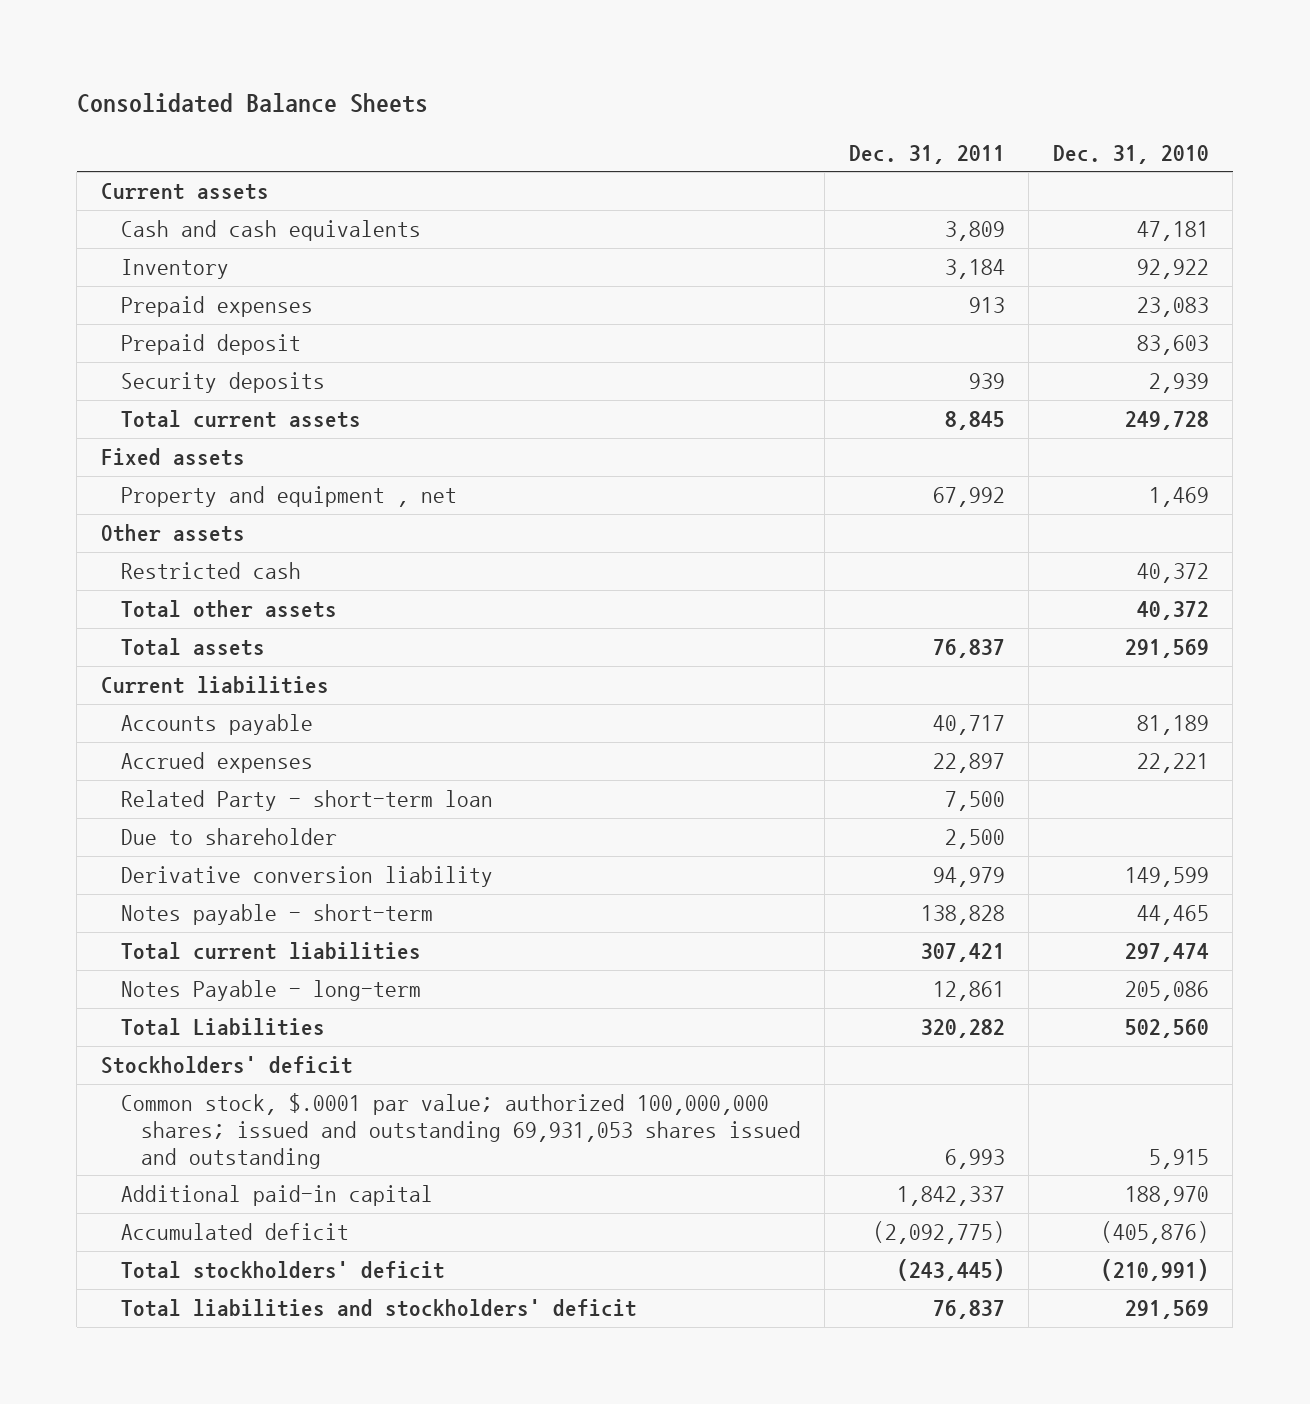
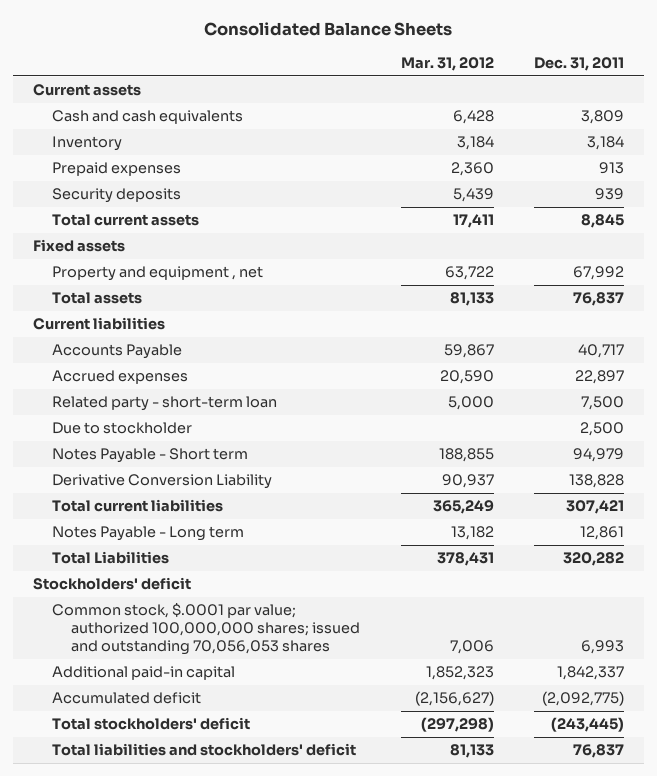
- | Dec. 31, 2011 | Dec. 31, 2010
+ | Mar. 31, 2012 | Dec. 31, 2011
- Prepaid deposit | | 83,603
- Other assets
- Restricted cash | | 40,372
- Total other assets | | 40,372
- Accounts payable | 40,717 | 81,189
+ Accounts Payable | 59,867 | 40,717
- Related Party - short-term loan | 7,500 |
- Due to shareholder | 2,500 |
- Derivative conversion liability | 94,979 | 149,599
- Notes payable - short-term | 138,828 | 44,465
+ Related party - short-term loan | 5,000 | 7,500
+ Due to stockholder | | 2,500
+ Notes Payable - Short term | 188,855 | 94,979
+ Derivative Conversion Liability | 90,937 | 138,828
- Notes Payable - long-term | 12,861 | 205,086
+ Notes Payable - Long term | 13,182 | 12,861
- Common stock, $.0001 par value; authorized 100,000,000 shares; issued and outstanding 69,931,053 shares issued and outstanding | 6,993 | 5,915
+ Common stock, $.0001 par value; authorized 100,000,000 shares; issued and outstanding 70,056,053 shares | 7,006 | 6,993

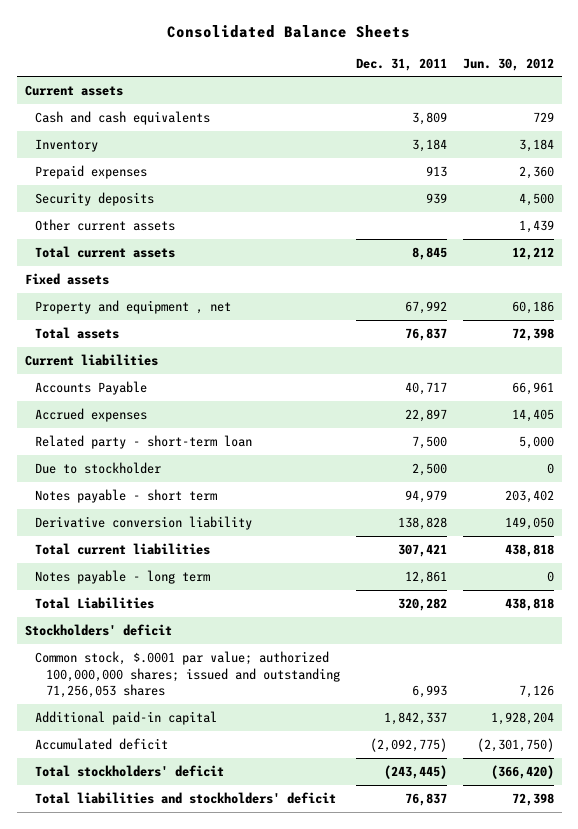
- | Mar. 31, 2012 | Dec. 31, 2011
+ | Dec. 31, 2011 | Jun. 30, 2012
+ Other current assets | | 1,439
- Notes Payable - Short term | 188,855 | 94,979
- Derivative Conversion Liability | 90,937 | 138,828
+ Notes payable - short term | 94,979 | 203,402
+ Derivative conversion liability | 138,828 | 149,050
- Notes Payable - Long term | 13,182 | 12,861
+ Notes payable - long term | 12,861 | 0
- Common stock, $.0001 par value; authorized 100,000,000 shares; issued and outstanding 70,056,053 shares | 7,006 | 6,993
+ Common stock, $.0001 par value; authorized 100,000,000 shares; issued and outstanding 71,256,053 shares | 6,993 | 7,126

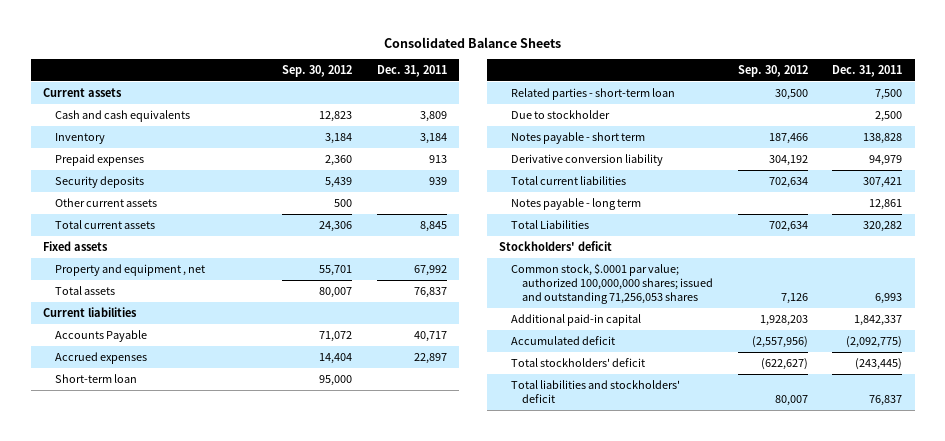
- | Dec. 31, 2011 | Jun. 30, 2012
+ | Sep. 30, 2012 | Dec. 31, 2011
- Related party - short-term loan | 7,500 | 5,000
+ Short-term loan | 95,000 |
+ Related parties - short-term loan | 30,500 | 7,500
- Notes payable - short term | 94,979 | 203,402
- Derivative conversion liability | 138,828 | 149,050
+ Notes payable - short term | 187,466 | 138,828
+ Derivative conversion liability | 304,192 | 94,979

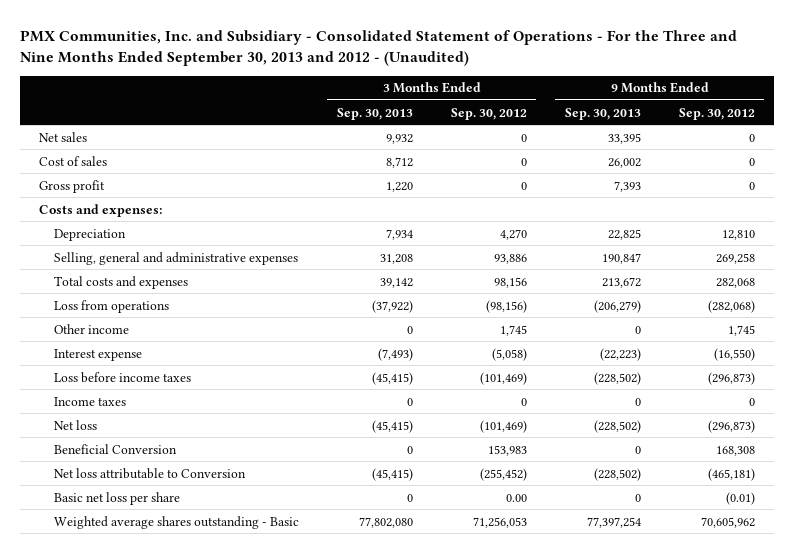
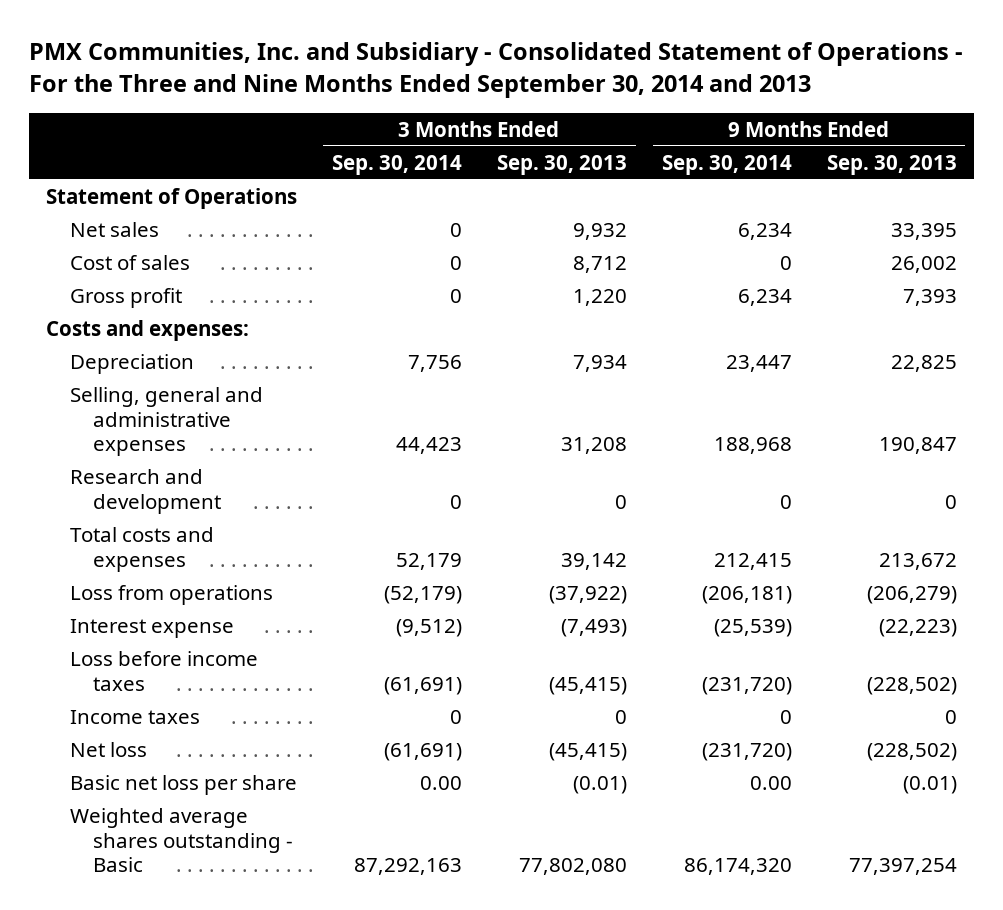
- PMX Communities, Inc. and Subsidiary - Consolidated Statement of Operations - For the Three and Nine Months Ended September 30, 2013 and 2012 - (Unaudited)
+ PMX Communities, Inc. and Subsidiary - Consolidated Statement of Operations - For the Three and Nine Months Ended September 30, 2014 and 2013
- | 3 Months Ended Sep. 30, 2013 | 3 Months Ended Sep. 30, 2012 | 9 Months Ended Sep. 30, 2013 | 9 Months Ended Sep. 30, 2012
+ | 3 Months Ended Sep. 30, 2014 | 3 Months Ended Sep. 30, 2013 | 9 Months Ended Sep. 30, 2014 | 9 Months Ended Sep. 30, 2013
+ Statement of Operations
+ Research and development | 0 | 0 | 0 | 0
- Other income | 0 | 1,745 | 0 | 1,745
- Beneficial Conversion | 0 | 153,983 | 0 | 168,308
- Net loss attributable to Conversion | (45,415) | (255,452) | (228,502) | (465,181)
- Basic net loss per share | 0 | 0.00 | 0 | (0.01)
+ Basic net loss per share | 0.00 | (0.01) | 0.00 | (0.01)

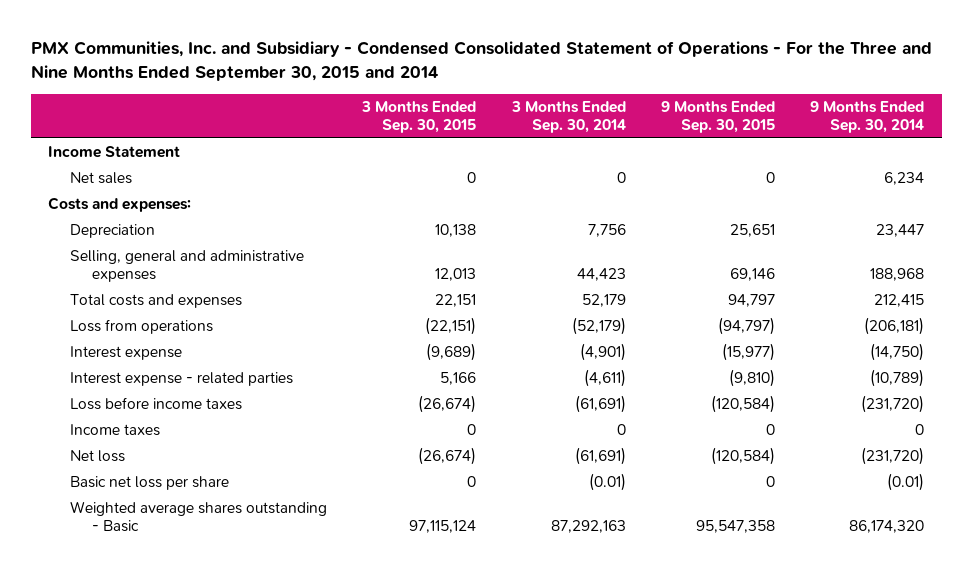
- PMX Communities, Inc. and Subsidiary - Consolidated Statement of Operations - For the Three and Nine Months Ended September 30, 2014 and 2013
+ PMX Communities, Inc. and Subsidiary - Condensed Consolidated Statement of Operations - For the Three and Nine Months Ended September 30, 2015 and 2014
- | 3 Months Ended Sep. 30, 2014 | 3 Months Ended Sep. 30, 2013 | 9 Months Ended Sep. 30, 2014 | 9 Months Ended Sep. 30, 2013
+ | 3 Months Ended Sep. 30, 2015 | 3 Months Ended Sep. 30, 2014 | 9 Months Ended Sep. 30, 2015 | 9 Months Ended Sep. 30, 2014
- Statement of Operations
+ Income Statement
- Cost of sales | 0 | 8,712 | 0 | 26,002
- Gross profit | 0 | 1,220 | 6,234 | 7,393
- Research and development | 0 | 0 | 0 | 0
- Interest expense | (9,512) | (7,493) | (25,539) | (22,223)
+ Interest expense | (9,689) | (4,901) | (15,977) | (14,750)
+ Interest expense - related parties | 5,166 | (4,611) | (9,810) | (10,789)
- Basic net loss per share | 0.00 | (0.01) | 0.00 | (0.01)
+ Basic net loss per share | 0 | (0.01) | 0 | (0.01)

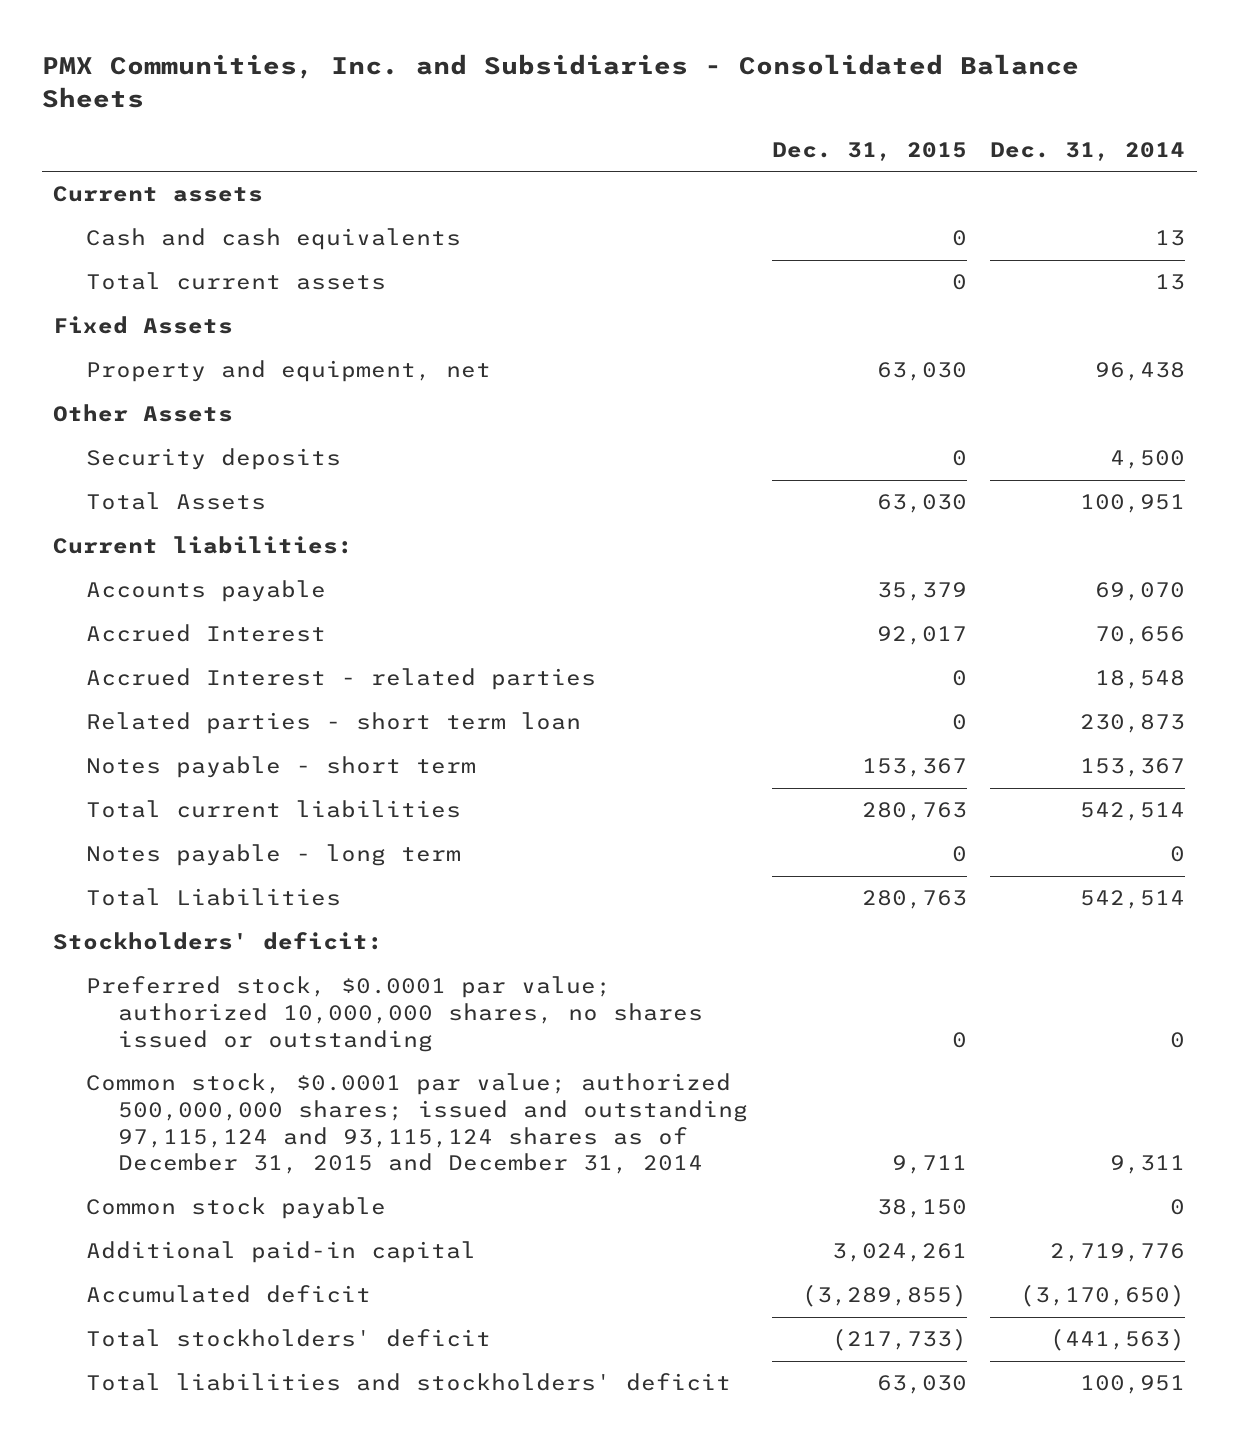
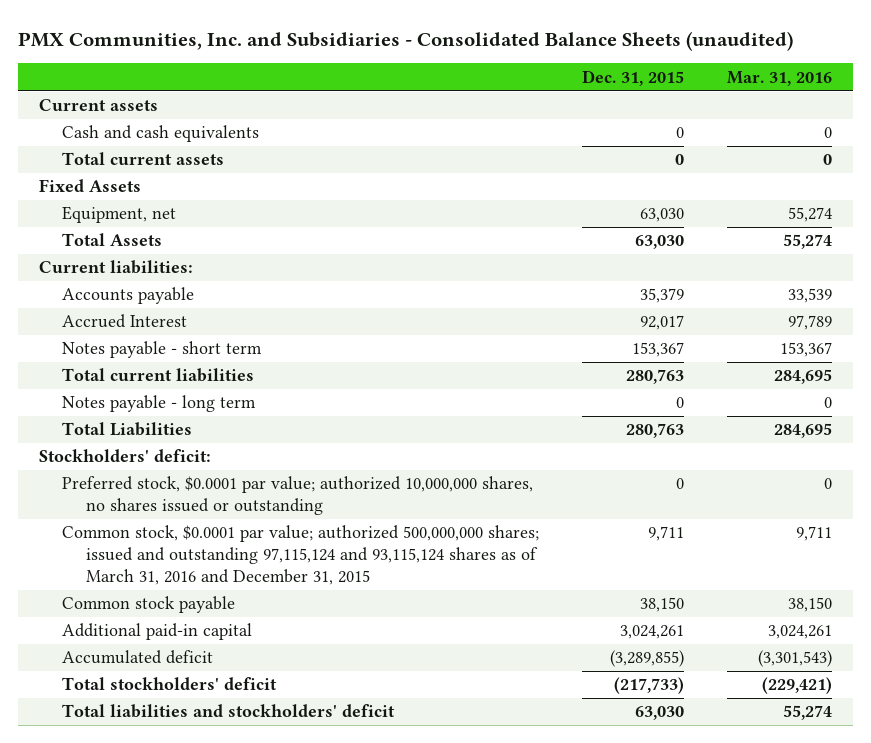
- PMX Communities, Inc. and Subsidiaries - Consolidated Balance Sheets
+ PMX Communities, Inc. and Subsidiaries - Consolidated Balance Sheets (unaudited)
- | Dec. 31, 2015 | Dec. 31, 2014
+ | Dec. 31, 2015 | Mar. 31, 2016
- Property and equipment, net | 63,030 | 96,438
- Other Assets
- Security deposits | 0 | 4,500
+ Equipment, net | 63,030 | 55,274
- Accrued Interest - related parties | 0 | 18,548
- Related parties - short term loan | 0 | 230,873
- Common stock, $0.0001 par value; authorized 500,000,000 shares; issued and outstanding 97,115,124 and 93,115,124 shares as of December 31, 2015 and December 31, 2014 | 9,711 | 9,311
+ Common stock, $0.0001 par value; authorized 500,000,000 shares; issued and outstanding 97,115,124 and 93,115,124 shares as of March 31, 2016 and December 31, 2015 | 9,711 | 9,711

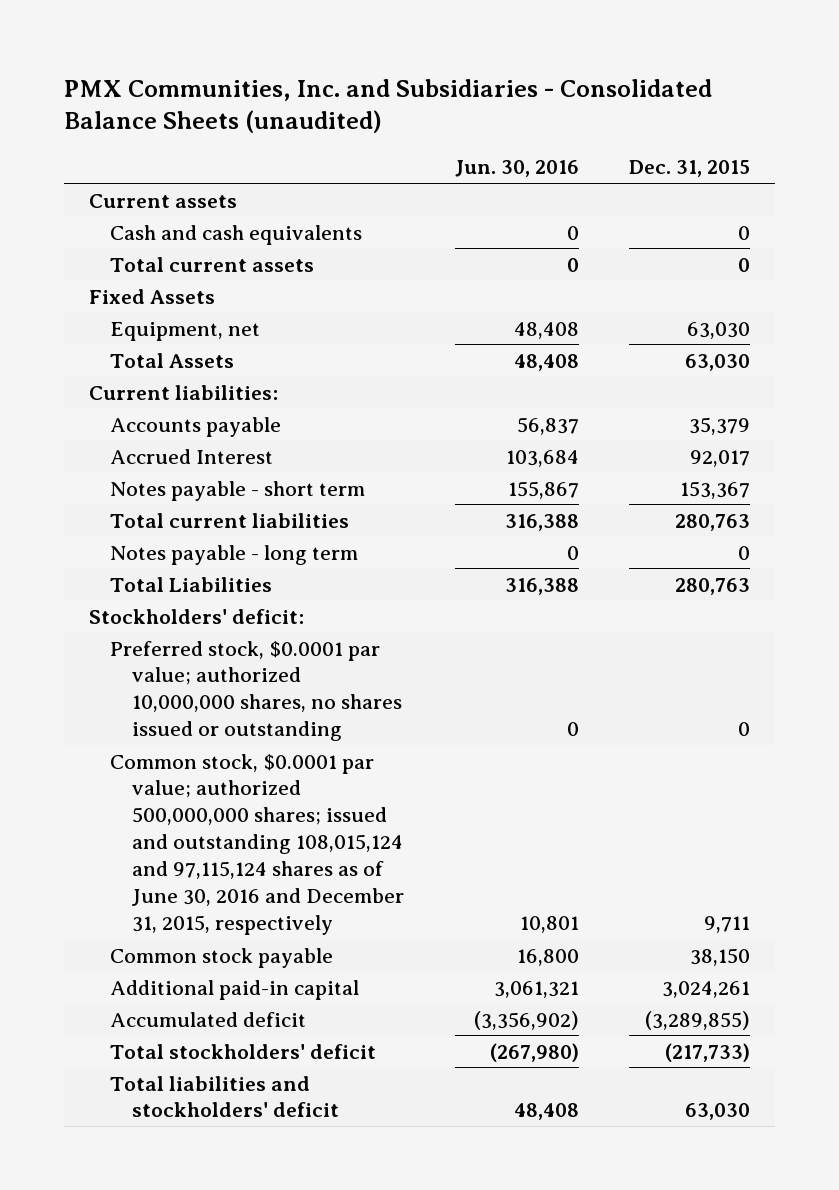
- | Dec. 31, 2015 | Mar. 31, 2016
+ | Jun. 30, 2016 | Dec. 31, 2015
- Common stock, $0.0001 par value; authorized 500,000,000 shares; issued and outstanding 97,115,124 and 93,115,124 shares as of March 31, 2016 and December 31, 2015 | 9,711 | 9,711
+ Common stock, $0.0001 par value; authorized 500,000,000 shares; issued and outstanding 108,015,124 and 97,115,124 shares as of June 30, 2016 and December 31, 2015, respectively | 10,801 | 9,711

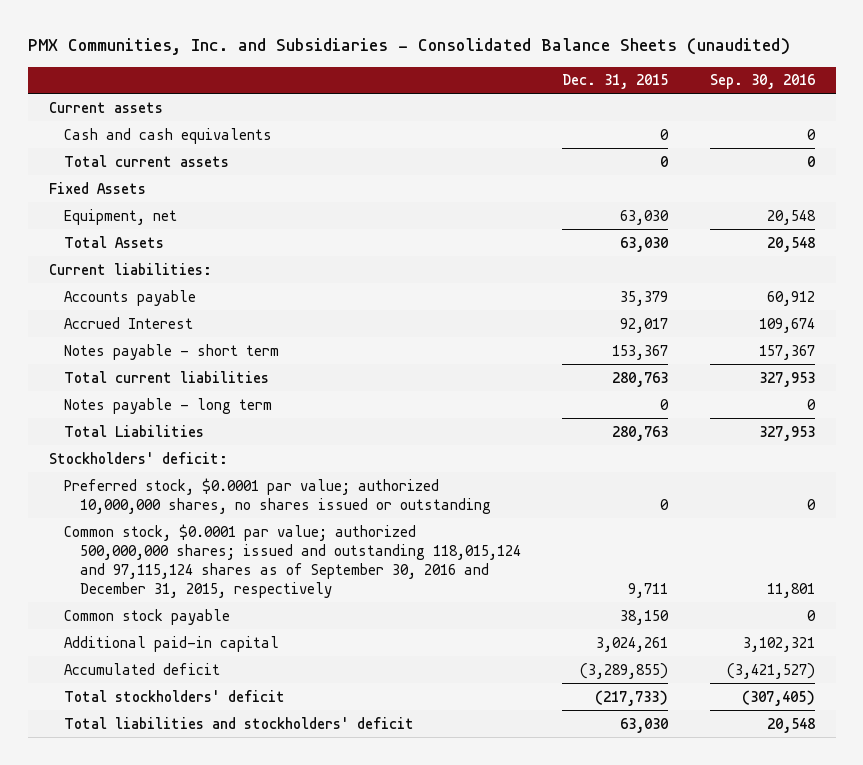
- | Jun. 30, 2016 | Dec. 31, 2015
+ | Dec. 31, 2015 | Sep. 30, 2016
- Common stock, $0.0001 par value; authorized 500,000,000 shares; issued and outstanding 108,015,124 and 97,115,124 shares as of June 30, 2016 and December 31, 2015, respectively | 10,801 | 9,711
+ Common stock, $0.0001 par value; authorized 500,000,000 shares; issued and outstanding 118,015,124 and 97,115,124 shares as of September 30, 2016 and December 31, 2015, respectively | 9,711 | 11,801

